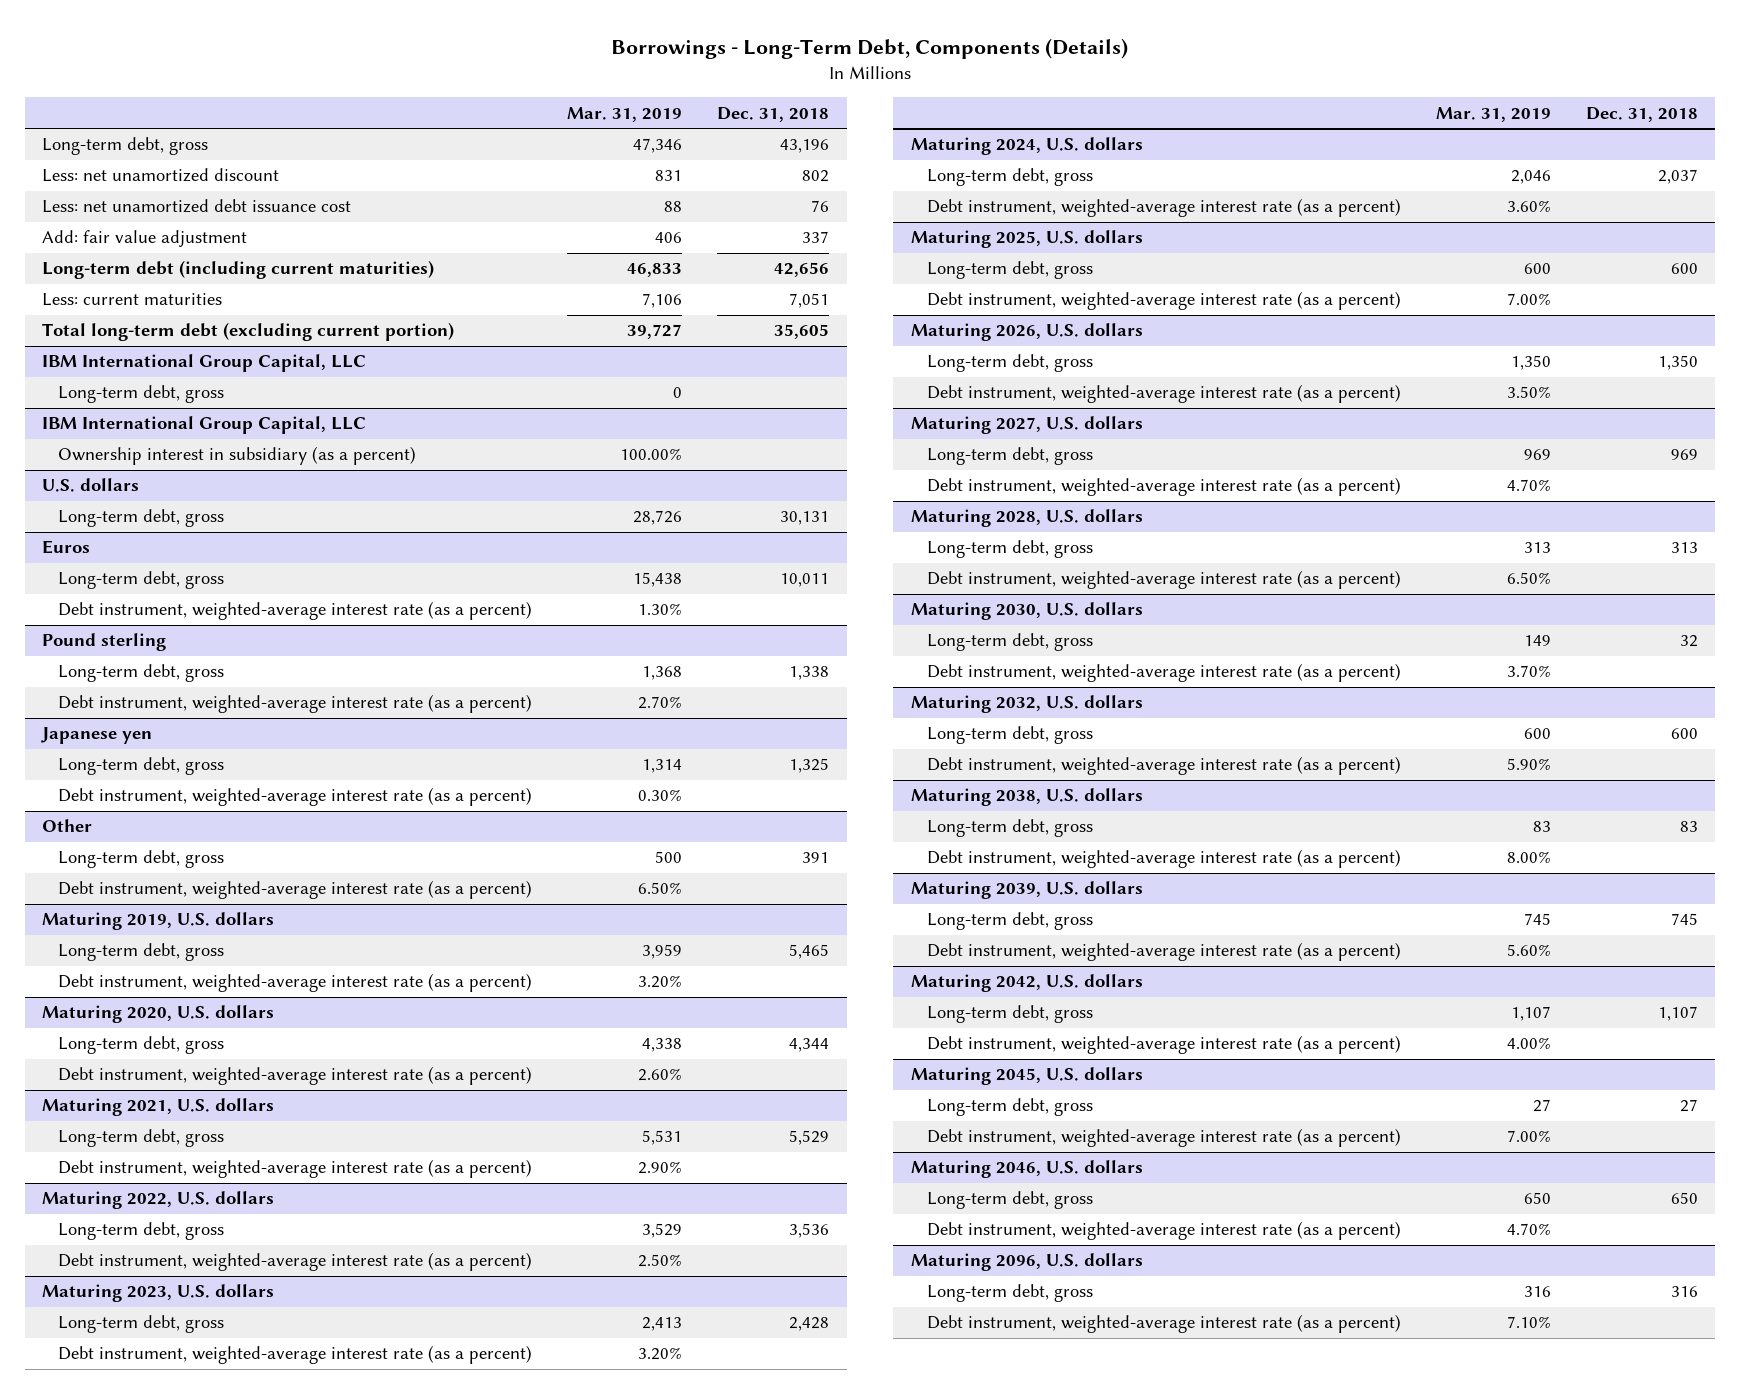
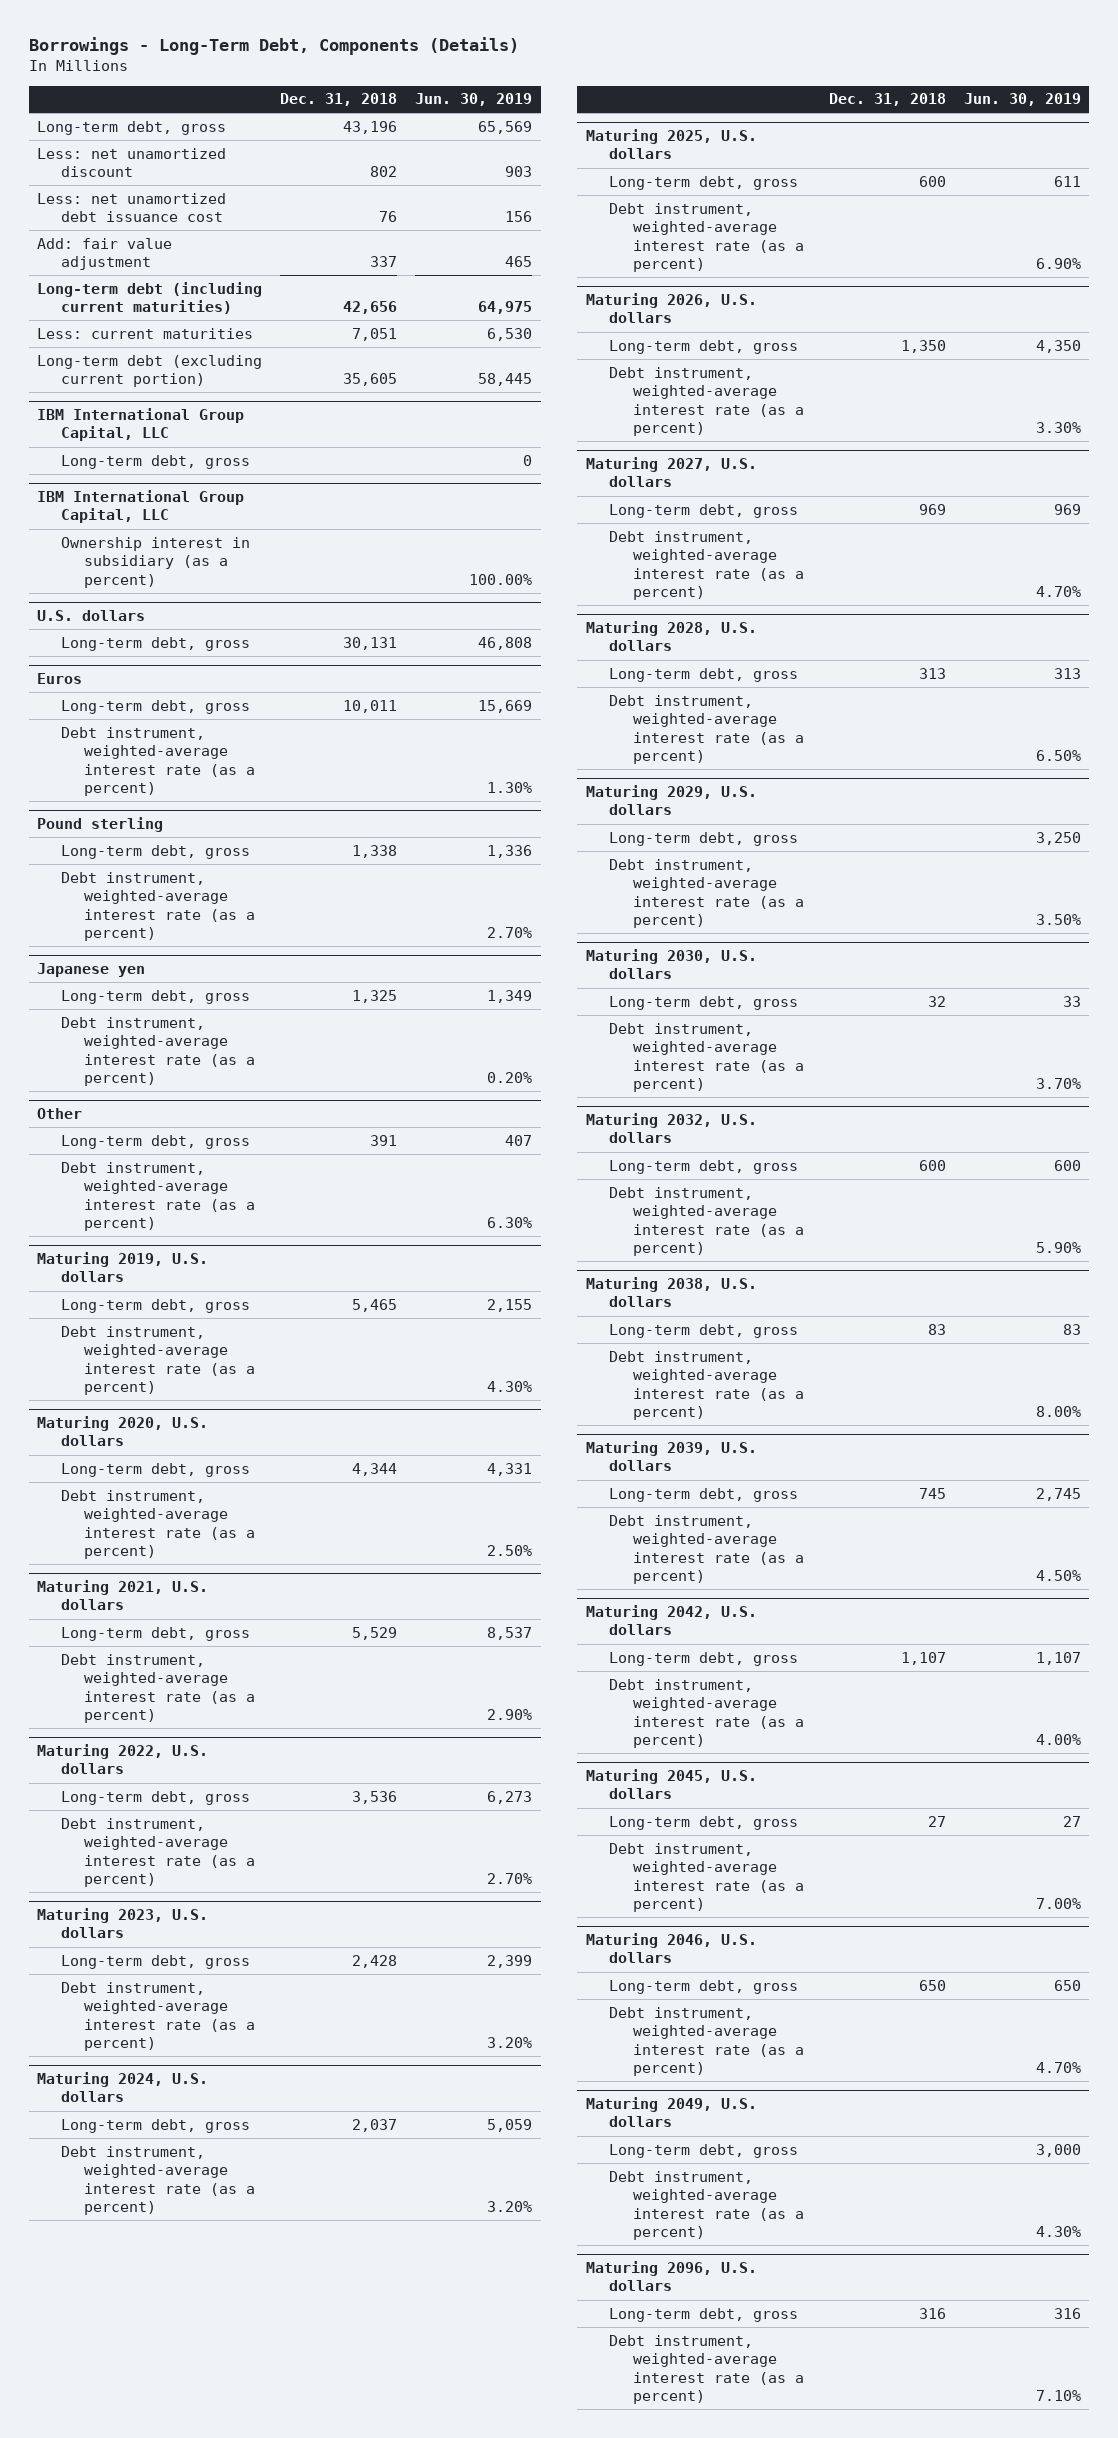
- | Mar. 31, 2019 | Dec. 31, 2018
+ | Dec. 31, 2018 | Jun. 30, 2019
- Total long-term debt (excluding current portion) | 39,727 | 35,605
+ Long-term debt (excluding current portion) | 35,605 | 58,445
+ Maturing 2029, U.S. dollars
+ Long-term debt, gross | | 3,250
+ Debt instrument, weighted-average interest rate (as a percent) | | 3.50%
+ Maturing 2049, U.S. dollars
+ Long-term debt, gross | | 3,000
+ Debt instrument, weighted-average interest rate (as a percent) | | 4.30%

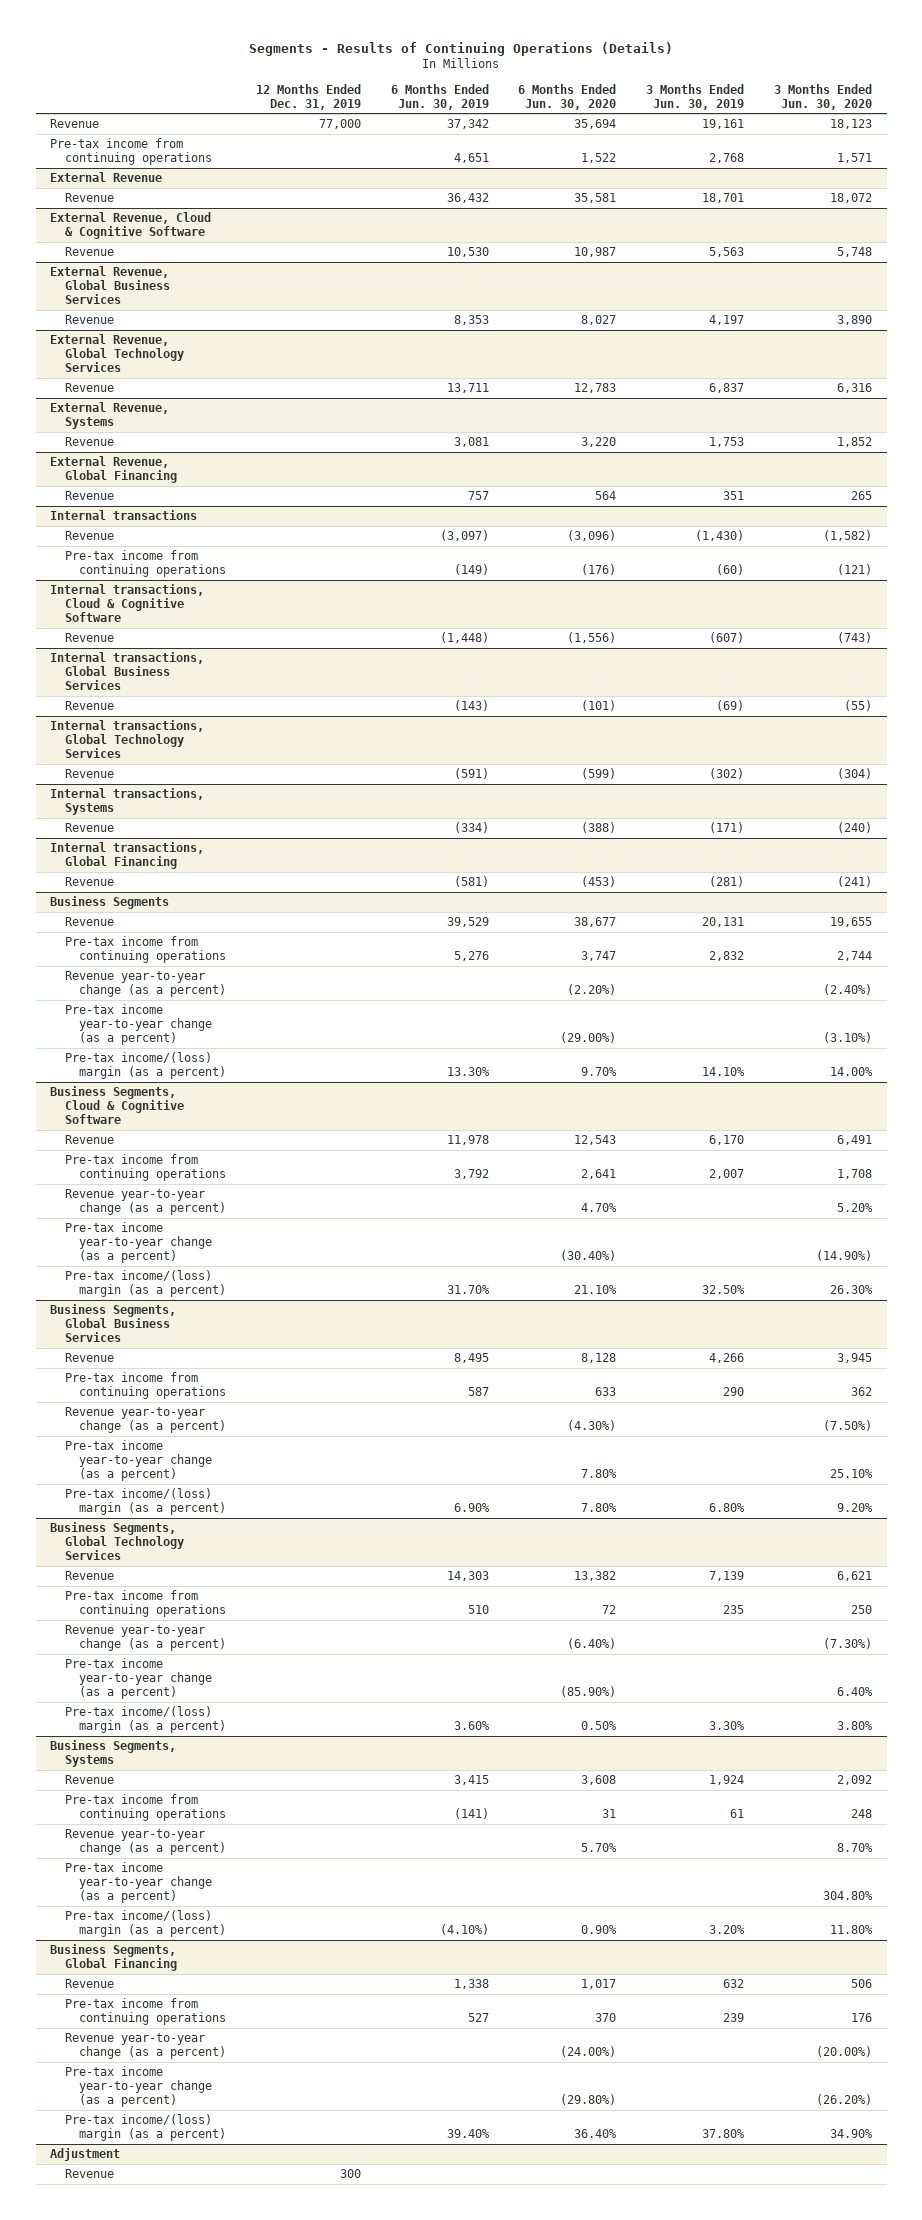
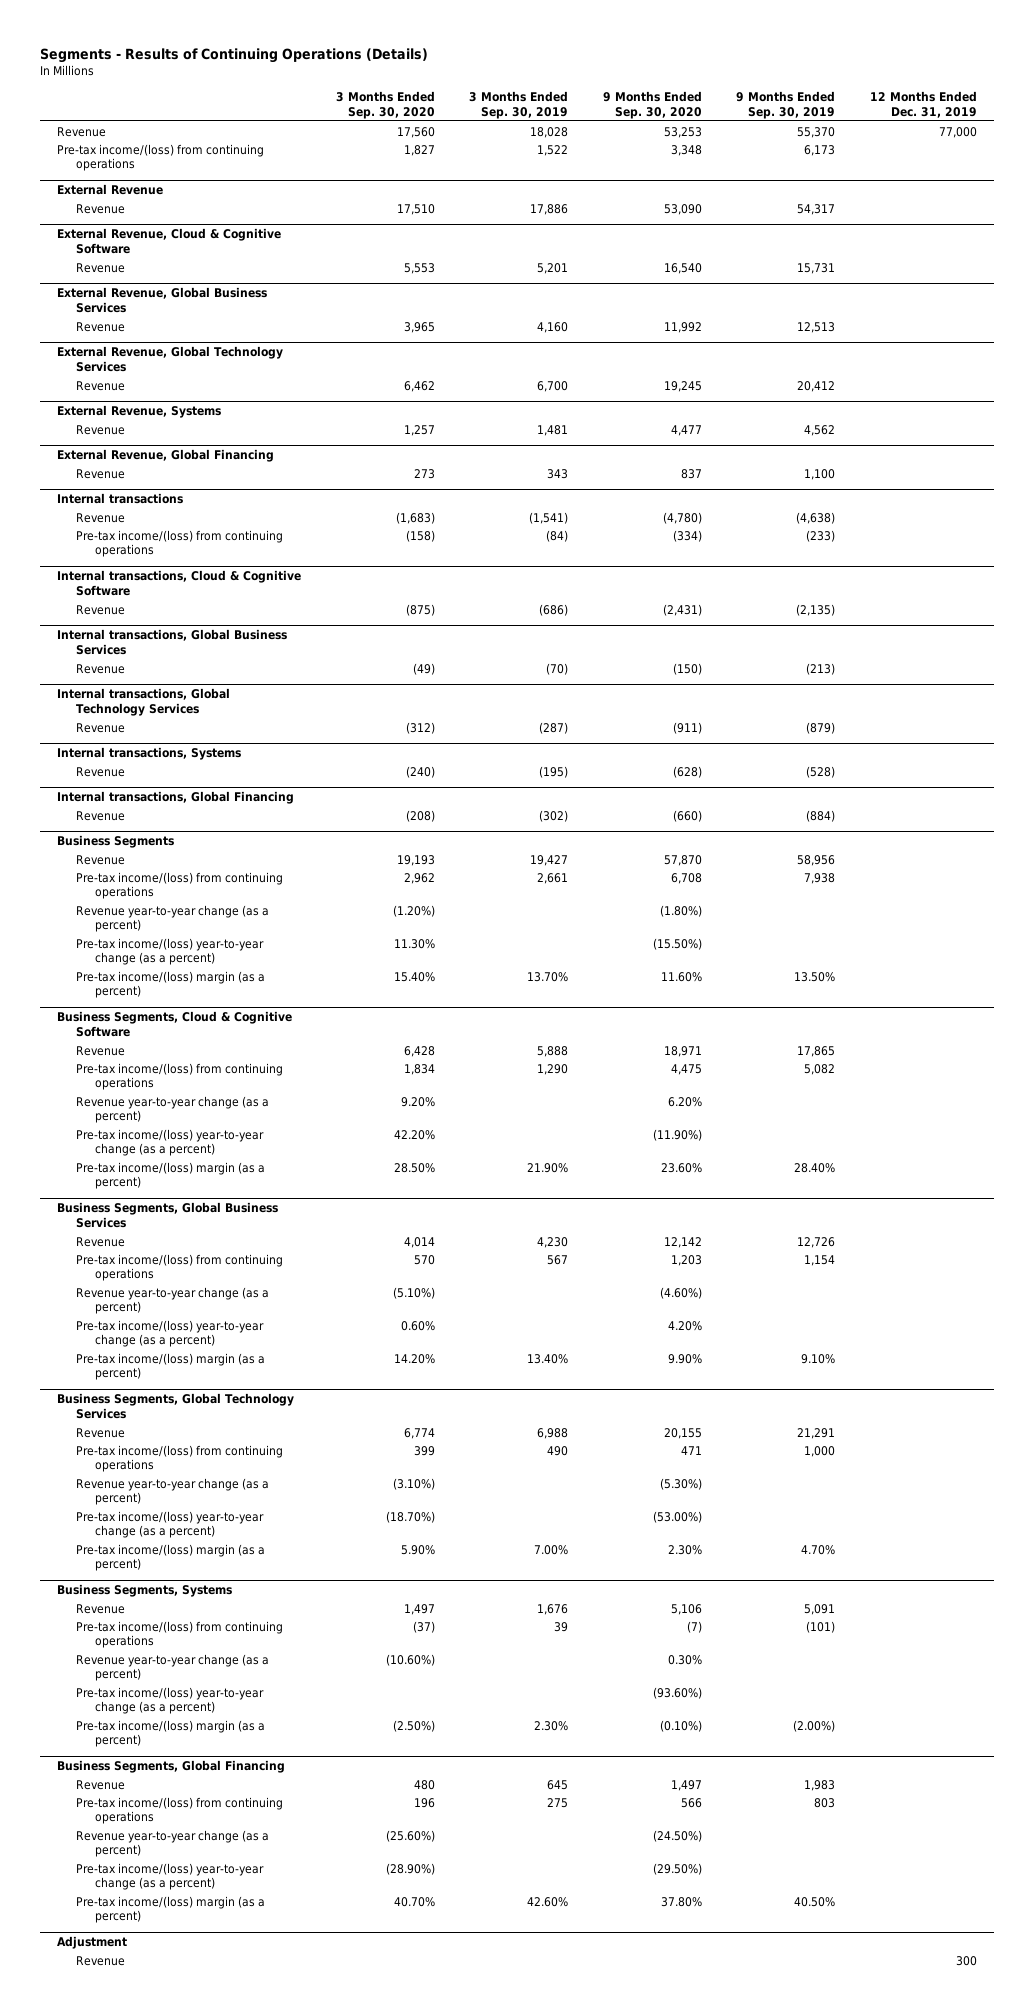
- | 12 Months Ended Dec. 31, 2019 | 6 Months Ended Jun. 30, 2019 | 6 Months Ended Jun. 30, 2020 | 3 Months Ended Jun. 30, 2019 | 3 Months Ended Jun. 30, 2020
+ | 3 Months Ended Sep. 30, 2020 | 3 Months Ended Sep. 30, 2019 | 9 Months Ended Sep. 30, 2020 | 9 Months Ended Sep. 30, 2019 | 12 Months Ended Dec. 31, 2019
- Pre-tax income from continuing operations | | 4,651 | 1,522 | 2,768 | 1,571
+ Pre-tax income/(loss) from continuing operations | 1,827 | 1,522 | 3,348 | 6,173 |
@ Internal transactions
- Pre-tax income from continuing operations | | (149) | (176) | (60) | (121)
+ Pre-tax income/(loss) from continuing operations | (158) | (84) | (334) | (233) |
@ Business Segments
- Pre-tax income from continuing operations | | 5,276 | 3,747 | 2,832 | 2,744
+ Pre-tax income/(loss) from continuing operations | 2,962 | 2,661 | 6,708 | 7,938 |
- Pre-tax income year-to-year change (as a percent) | | | (29.00%) | | (3.10%)
+ Pre-tax income/(loss) year-to-year change (as a percent) | 11.30% | | (15.50%) | |
@ Business Segments, Cloud & Cognitive Software
- Pre-tax income from continuing operations | | 3,792 | 2,641 | 2,007 | 1,708
+ Pre-tax income/(loss) from continuing operations | 1,834 | 1,290 | 4,475 | 5,082 |
- Pre-tax income year-to-year change (as a percent) | | | (30.40%) | | (14.90%)
+ Pre-tax income/(loss) year-to-year change (as a percent) | 42.20% | | (11.90%) | |
@ Business Segments, Global Business Services
- Pre-tax income from continuing operations | | 587 | 633 | 290 | 362
+ Pre-tax income/(loss) from continuing operations | 570 | 567 | 1,203 | 1,154 |
- Pre-tax income year-to-year change (as a percent) | | | 7.80% | | 25.10%
+ Pre-tax income/(loss) year-to-year change (as a percent) | 0.60% | | 4.20% | |
@ Business Segments, Global Technology Services
- Pre-tax income from continuing operations | | 510 | 72 | 235 | 250
+ Pre-tax income/(loss) from continuing operations | 399 | 490 | 471 | 1,000 |
- Pre-tax income year-to-year change (as a percent) | | | (85.90%) | | 6.40%
+ Pre-tax income/(loss) year-to-year change (as a percent) | (18.70%) | | (53.00%) | |
@ Business Segments, Systems
- Pre-tax income from continuing operations | | (141) | 31 | 61 | 248
+ Pre-tax income/(loss) from continuing operations | (37) | 39 | (7) | (101) |
- Pre-tax income year-to-year change (as a percent) | | | | | 304.80%
+ Pre-tax income/(loss) year-to-year change (as a percent) | | | (93.60%) | |
@ Business Segments, Global Financing
- Pre-tax income from continuing operations | | 527 | 370 | 239 | 176
+ Pre-tax income/(loss) from continuing operations | 196 | 275 | 566 | 803 |
- Pre-tax income year-to-year change (as a percent) | | | (29.80%) | | (26.20%)
+ Pre-tax income/(loss) year-to-year change (as a percent) | (28.90%) | | (29.50%) | |

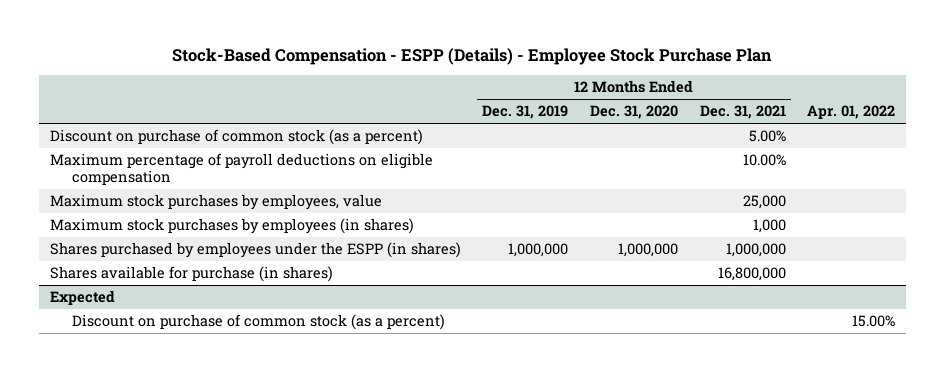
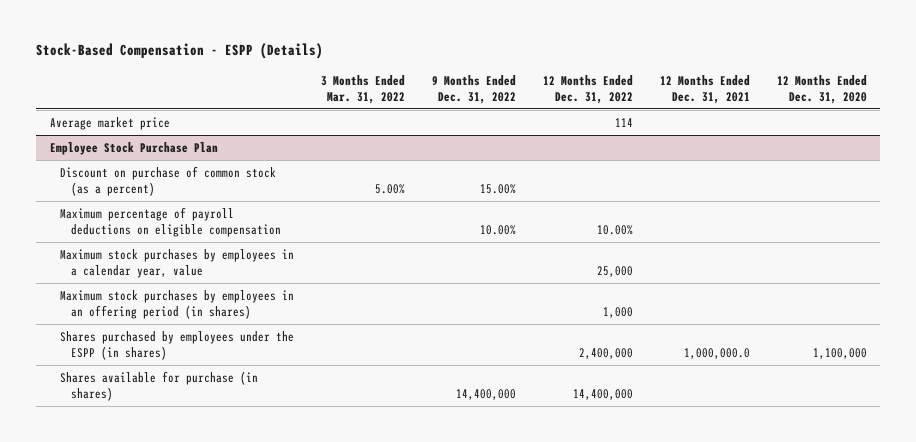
- Stock-Based Compensation - ESPP (Details) - Employee Stock Purchase Plan
+ Stock-Based Compensation - ESPP (Details)
- | 12 Months Ended Dec. 31, 2019 | 12 Months Ended Dec. 31, 2020 | 12 Months Ended Dec. 31, 2021 | Apr. 01, 2022
+ | 3 Months Ended Mar. 31, 2022 | 9 Months Ended Dec. 31, 2022 | 12 Months Ended Dec. 31, 2022 | 12 Months Ended Dec. 31, 2021 | 12 Months Ended Dec. 31, 2020
- Discount on purchase of common stock (as a percent) | | | 5.00% |
- Maximum percentage of payroll deductions on eligible compensation | | | 10.00% |
- Maximum stock purchases by employees, value | | | 25,000 |
- Maximum stock purchases by employees (in shares) | | | 1,000 |
- Shares purchased by employees under the ESPP (in shares) | 1,000,000 | 1,000,000 | 1,000,000 |
- Shares available for purchase (in shares) | | | 16,800,000 |
- Expected
+ Average market price | | | 114 | |
+ Employee Stock Purchase Plan
+ Maximum percentage of payroll deductions on eligible compensation | | 10.00% | 10.00% | |
+ Maximum stock purchases by employees in a calendar year, value | | | 25,000 | |
+ Maximum stock purchases by employees in an offering period (in shares) | | | 1,000 | |
+ Shares purchased by employees under the ESPP (in shares) | | | 2,400,000 | 1,000,000.0 | 1,100,000
+ Shares available for purchase (in shares) | | 14,400,000 | 14,400,000 | |

